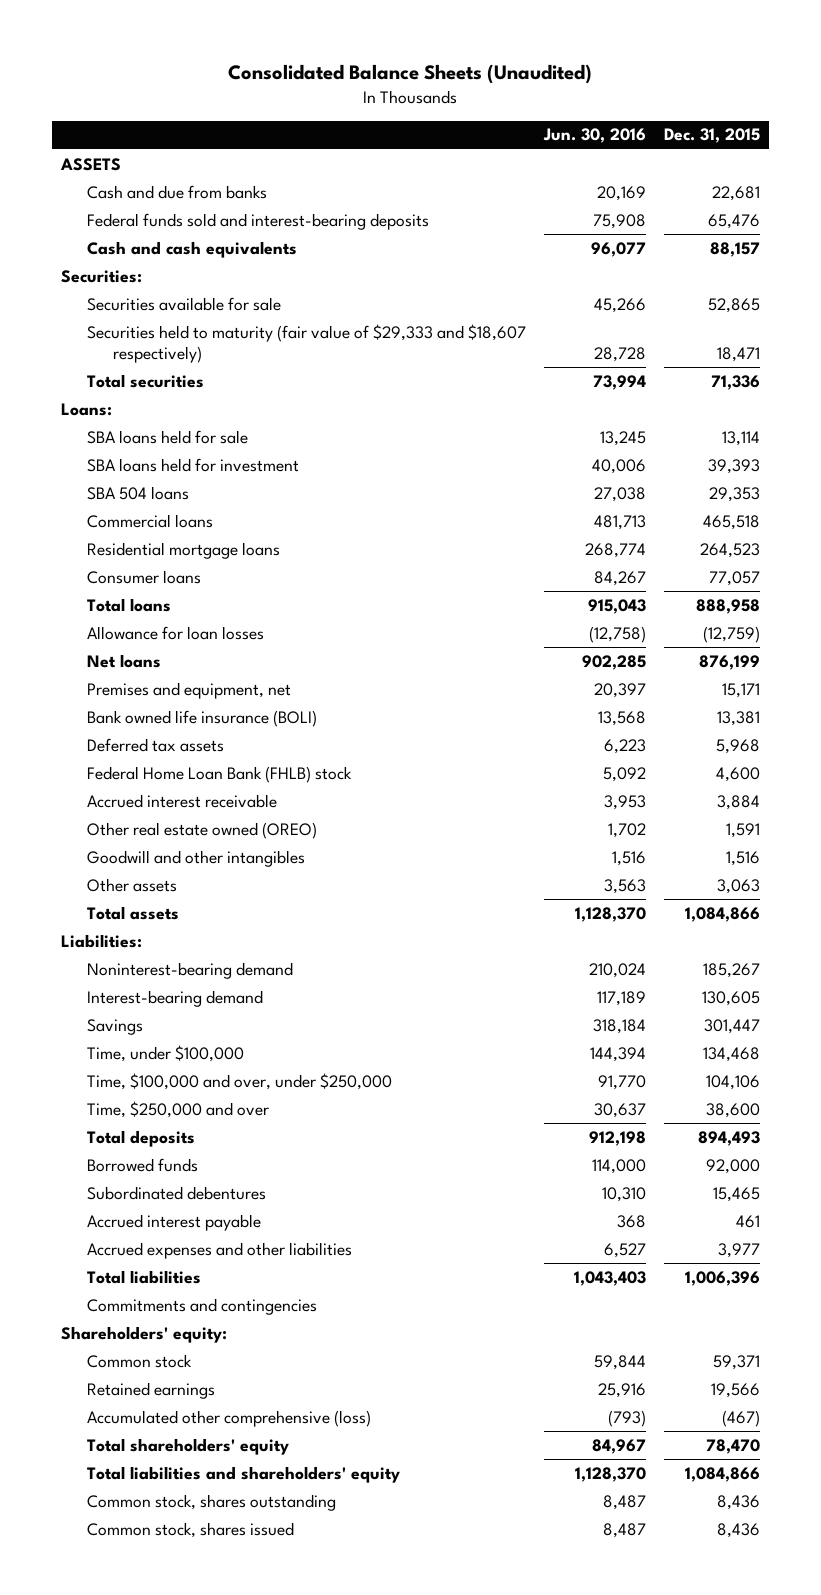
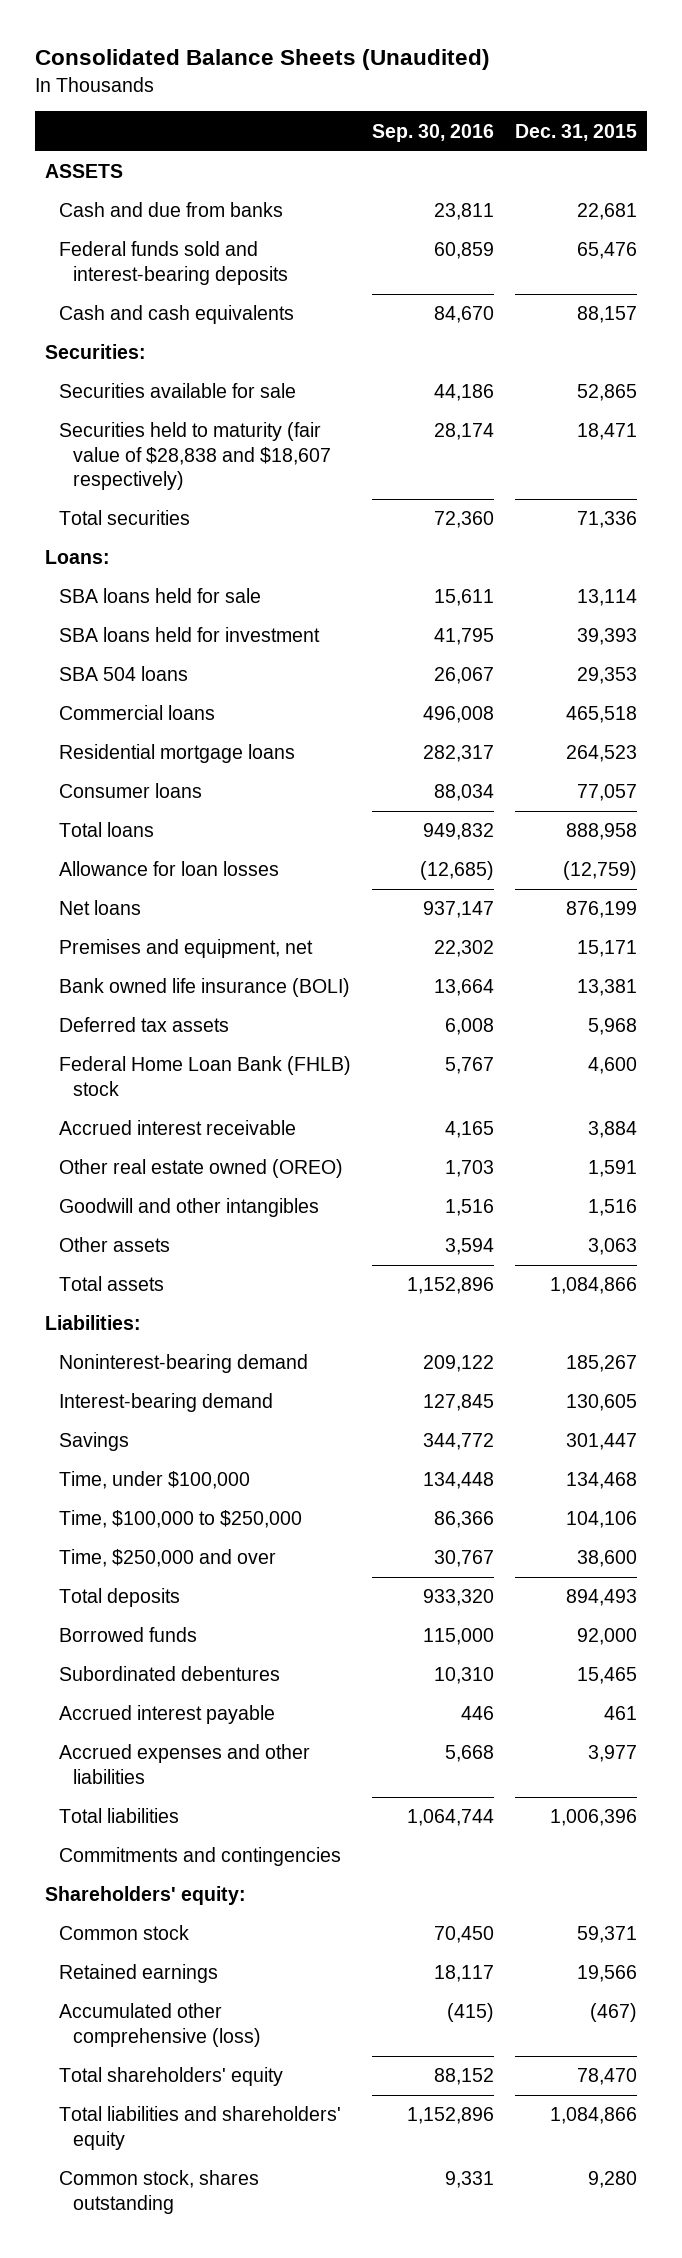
- | Jun. 30, 2016 | Dec. 31, 2015
+ | Sep. 30, 2016 | Dec. 31, 2015
- Securities held to maturity (fair value of $29,333 and $18,607 respectively) | 28,728 | 18,471
+ Securities held to maturity (fair value of $28,838 and $18,607 respectively) | 28,174 | 18,471
- Time, $100,000 and over, under $250,000 | 91,770 | 104,106
+ Time, $100,000 to $250,000 | 86,366 | 104,106
- Common stock, shares outstanding | 8,487 | 8,436
- Common stock, shares issued | 8,487 | 8,436
+ Common stock, shares outstanding | 9,331 | 9,280

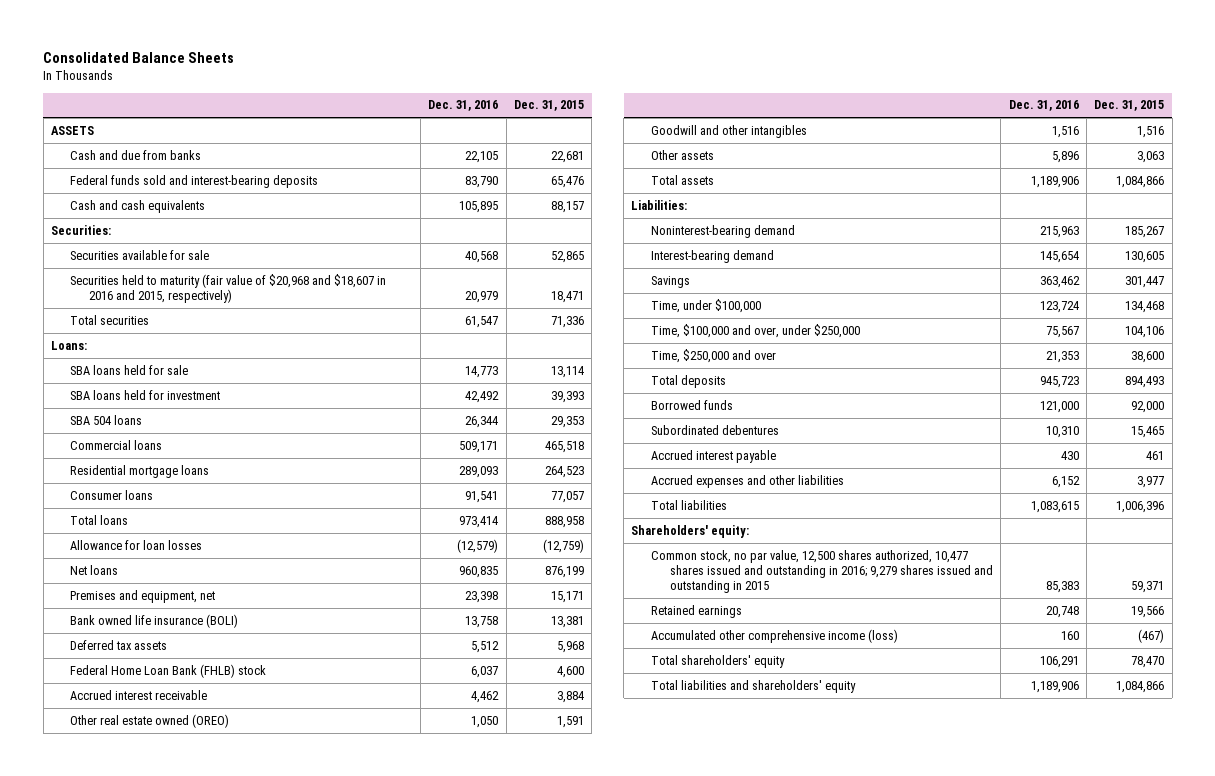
- Consolidated Balance Sheets (Unaudited)
+ Consolidated Balance Sheets
- | Sep. 30, 2016 | Dec. 31, 2015
+ | Dec. 31, 2016 | Dec. 31, 2015
- Securities held to maturity (fair value of $28,838 and $18,607 respectively) | 28,174 | 18,471
+ Securities held to maturity (fair value of $20,968 and $18,607 in 2016 and 2015, respectively) | 20,979 | 18,471
- Time, $100,000 to $250,000 | 86,366 | 104,106
+ Time, $100,000 and over, under $250,000 | 75,567 | 104,106
- Commitments and contingencies
- Common stock | 70,450 | 59,371
+ Common stock, no par value, 12,500 shares authorized, 10,477 shares issued and outstanding in 2016; 9,279 shares issued and outstanding in 2015 | 85,383 | 59,371
- Accumulated other comprehensive (loss) | (415) | (467)
+ Accumulated other comprehensive income (loss) | 160 | (467)
- Common stock, shares outstanding | 9,331 | 9,280

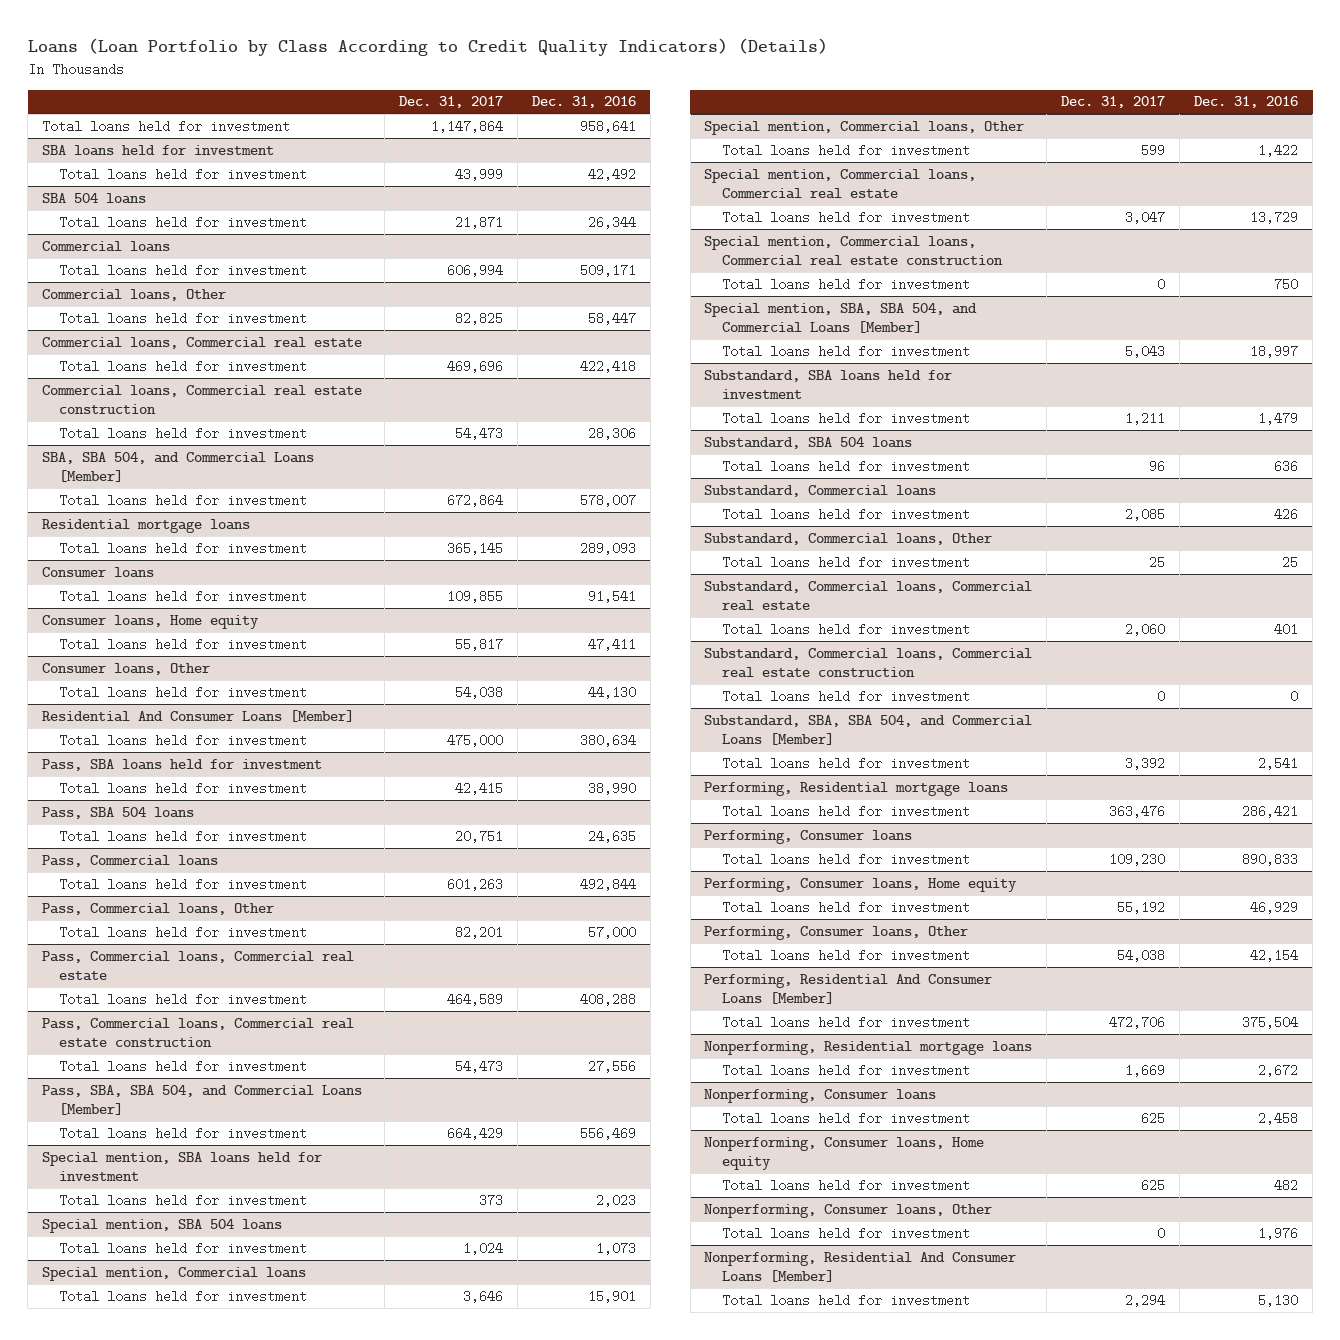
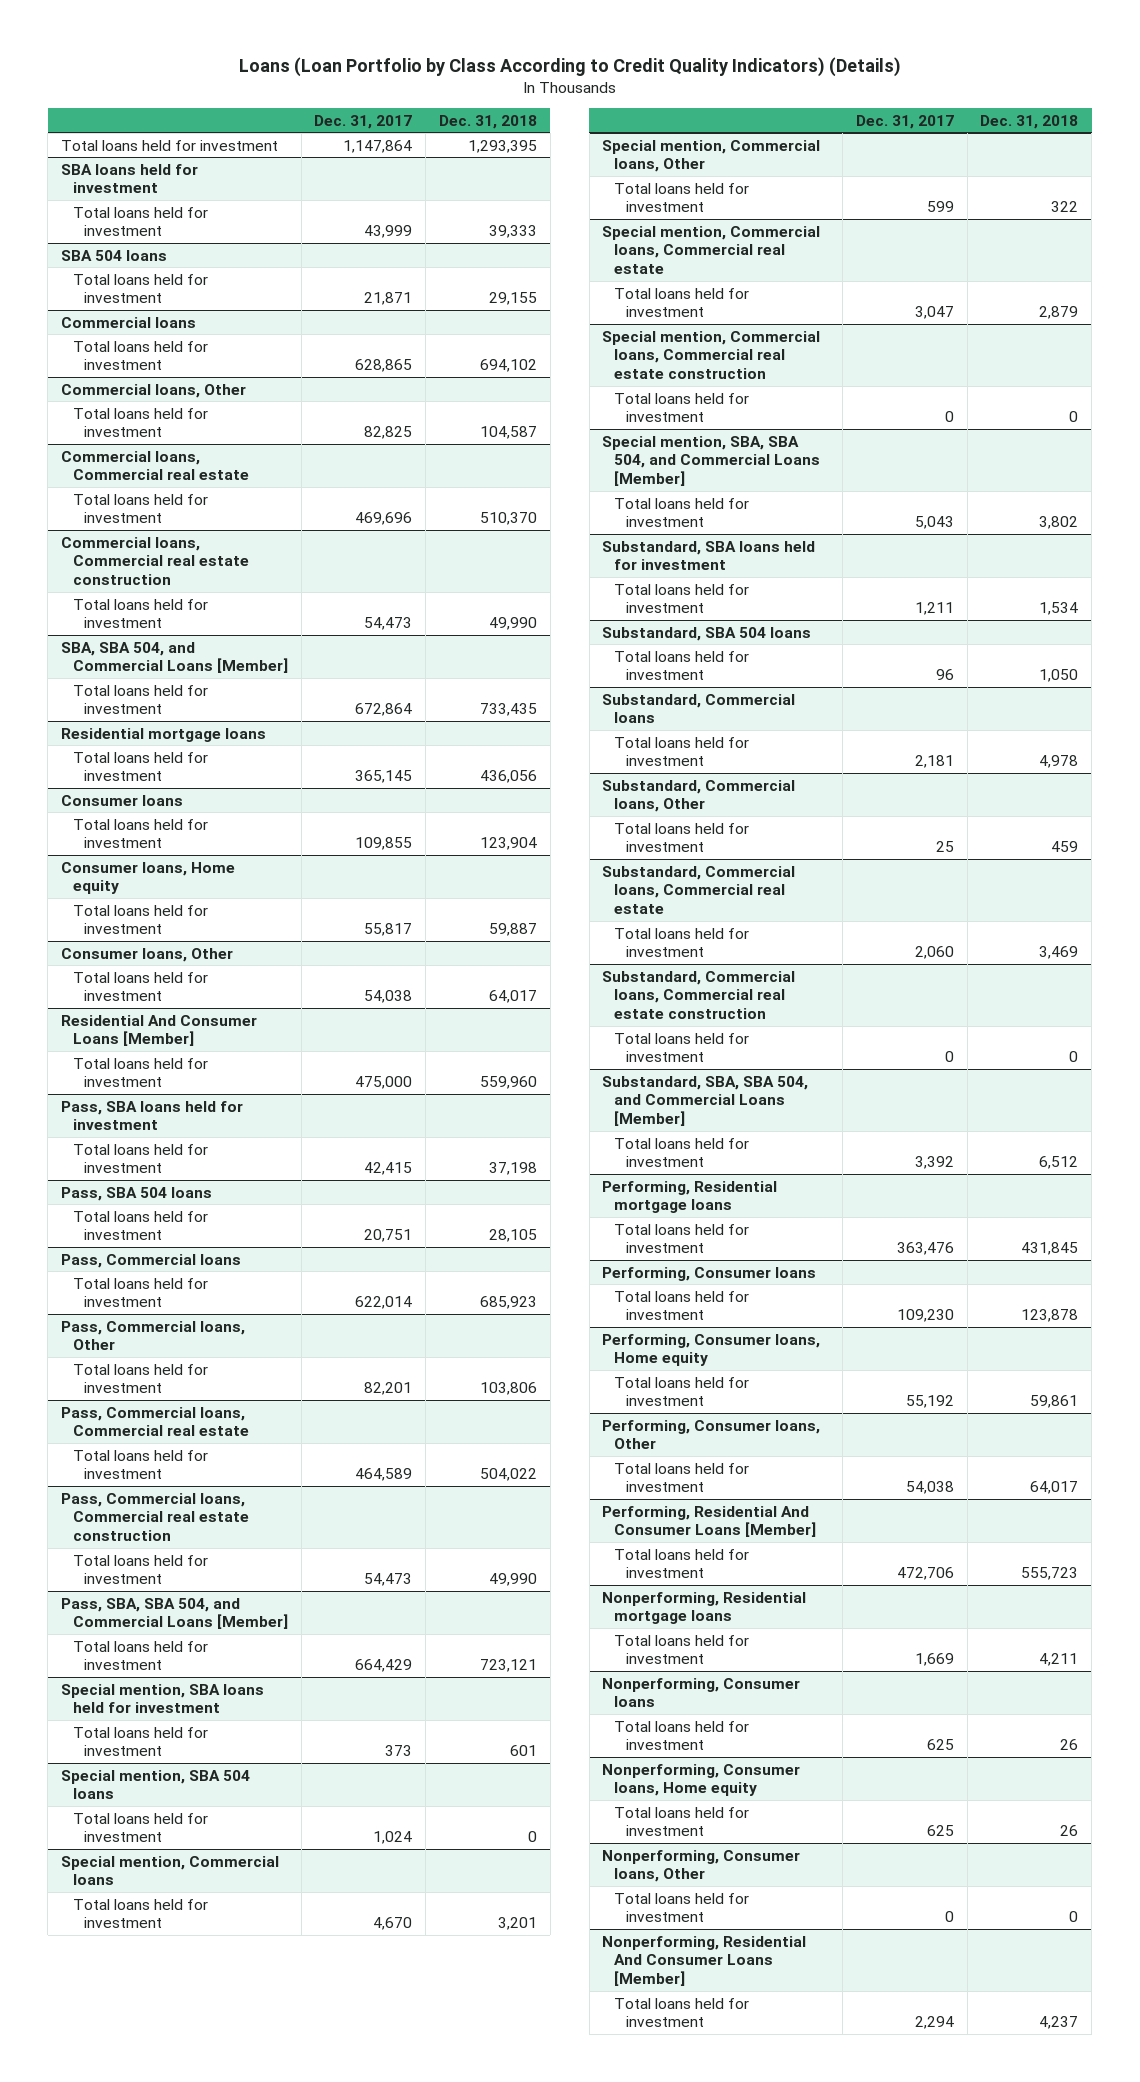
- | Dec. 31, 2017 | Dec. 31, 2016
+ | Dec. 31, 2017 | Dec. 31, 2018
@ Commercial loans
- Total loans held for investment | 606,994 | 509,171
+ Total loans held for investment | 628,865 | 694,102
@ Pass, Commercial loans
- Total loans held for investment | 601,263 | 492,844
+ Total loans held for investment | 622,014 | 685,923
@ Special mention, Commercial loans
- Total loans held for investment | 3,646 | 15,901
+ Total loans held for investment | 4,670 | 3,201
@ Substandard, Commercial loans
- Total loans held for investment | 2,085 | 426
+ Total loans held for investment | 2,181 | 4,978

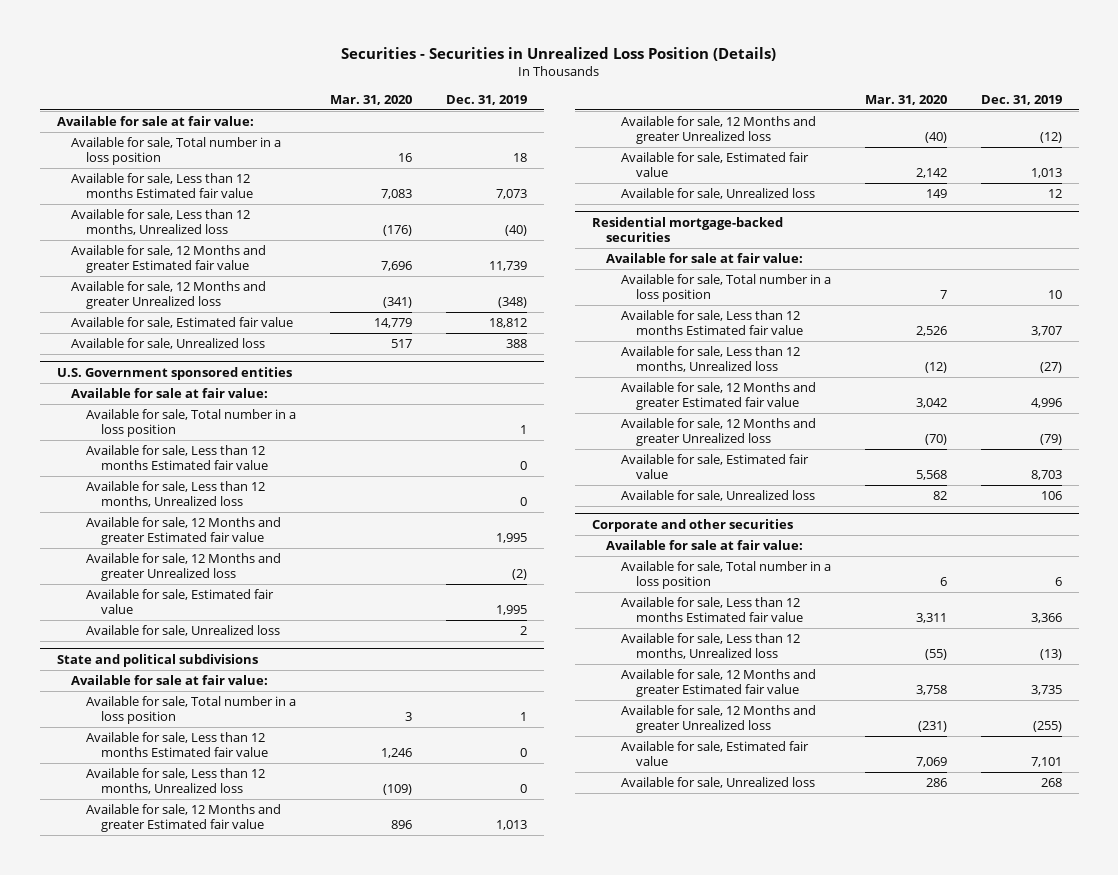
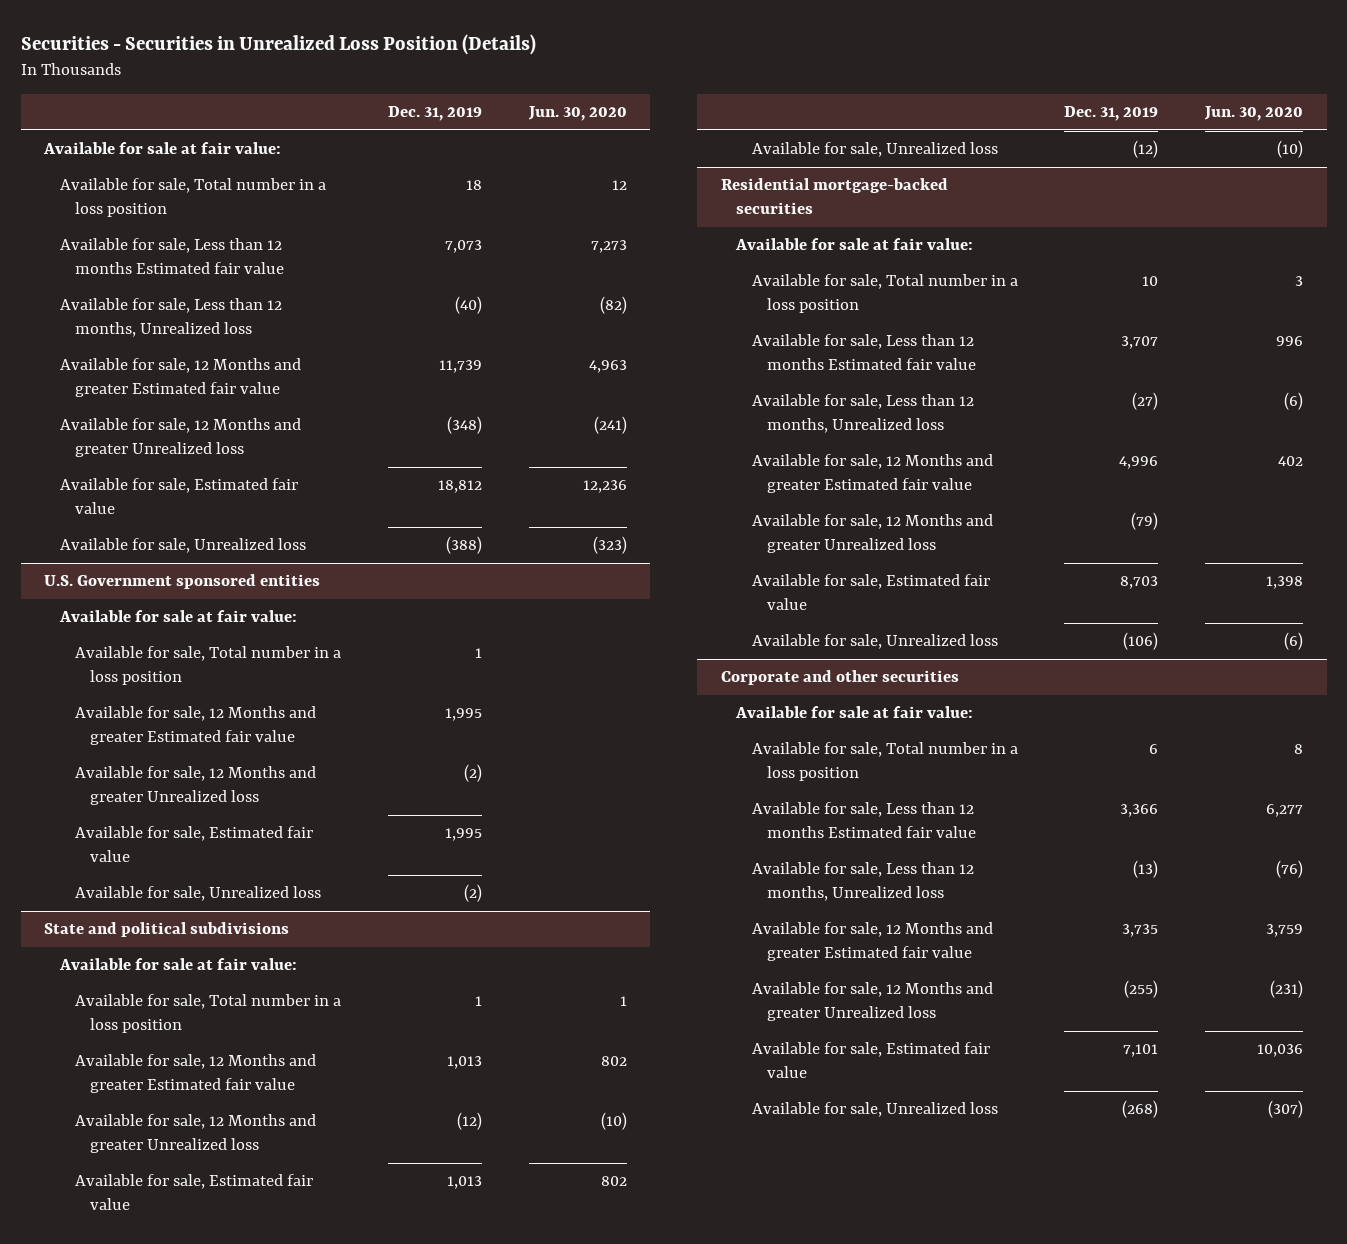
- | Mar. 31, 2020 | Dec. 31, 2019
+ | Dec. 31, 2019 | Jun. 30, 2020
- Available for sale, Unrealized loss | 517 | 388
+ Available for sale, Unrealized loss | (388) | (323)
@ U.S. Government sponsored entities
- Available for sale, Less than 12 months Estimated fair value | | 0
- Available for sale, Less than 12 months, Unrealized loss | | 0
- Available for sale, Unrealized loss | | 2
+ Available for sale, Unrealized loss | (2) |
@ State and political subdivisions
- Available for sale, Less than 12 months Estimated fair value | 1,246 | 0
- Available for sale, Less than 12 months, Unrealized loss | (109) | 0
- Available for sale, Unrealized loss | 149 | 12
+ Available for sale, Unrealized loss | (12) | (10)
@ Residential mortgage-backed securities
- Available for sale, Unrealized loss | 82 | 106
+ Available for sale, Unrealized loss | (106) | (6)
@ Corporate and other securities
- Available for sale, Unrealized loss | 286 | 268
+ Available for sale, Unrealized loss | (268) | (307)

